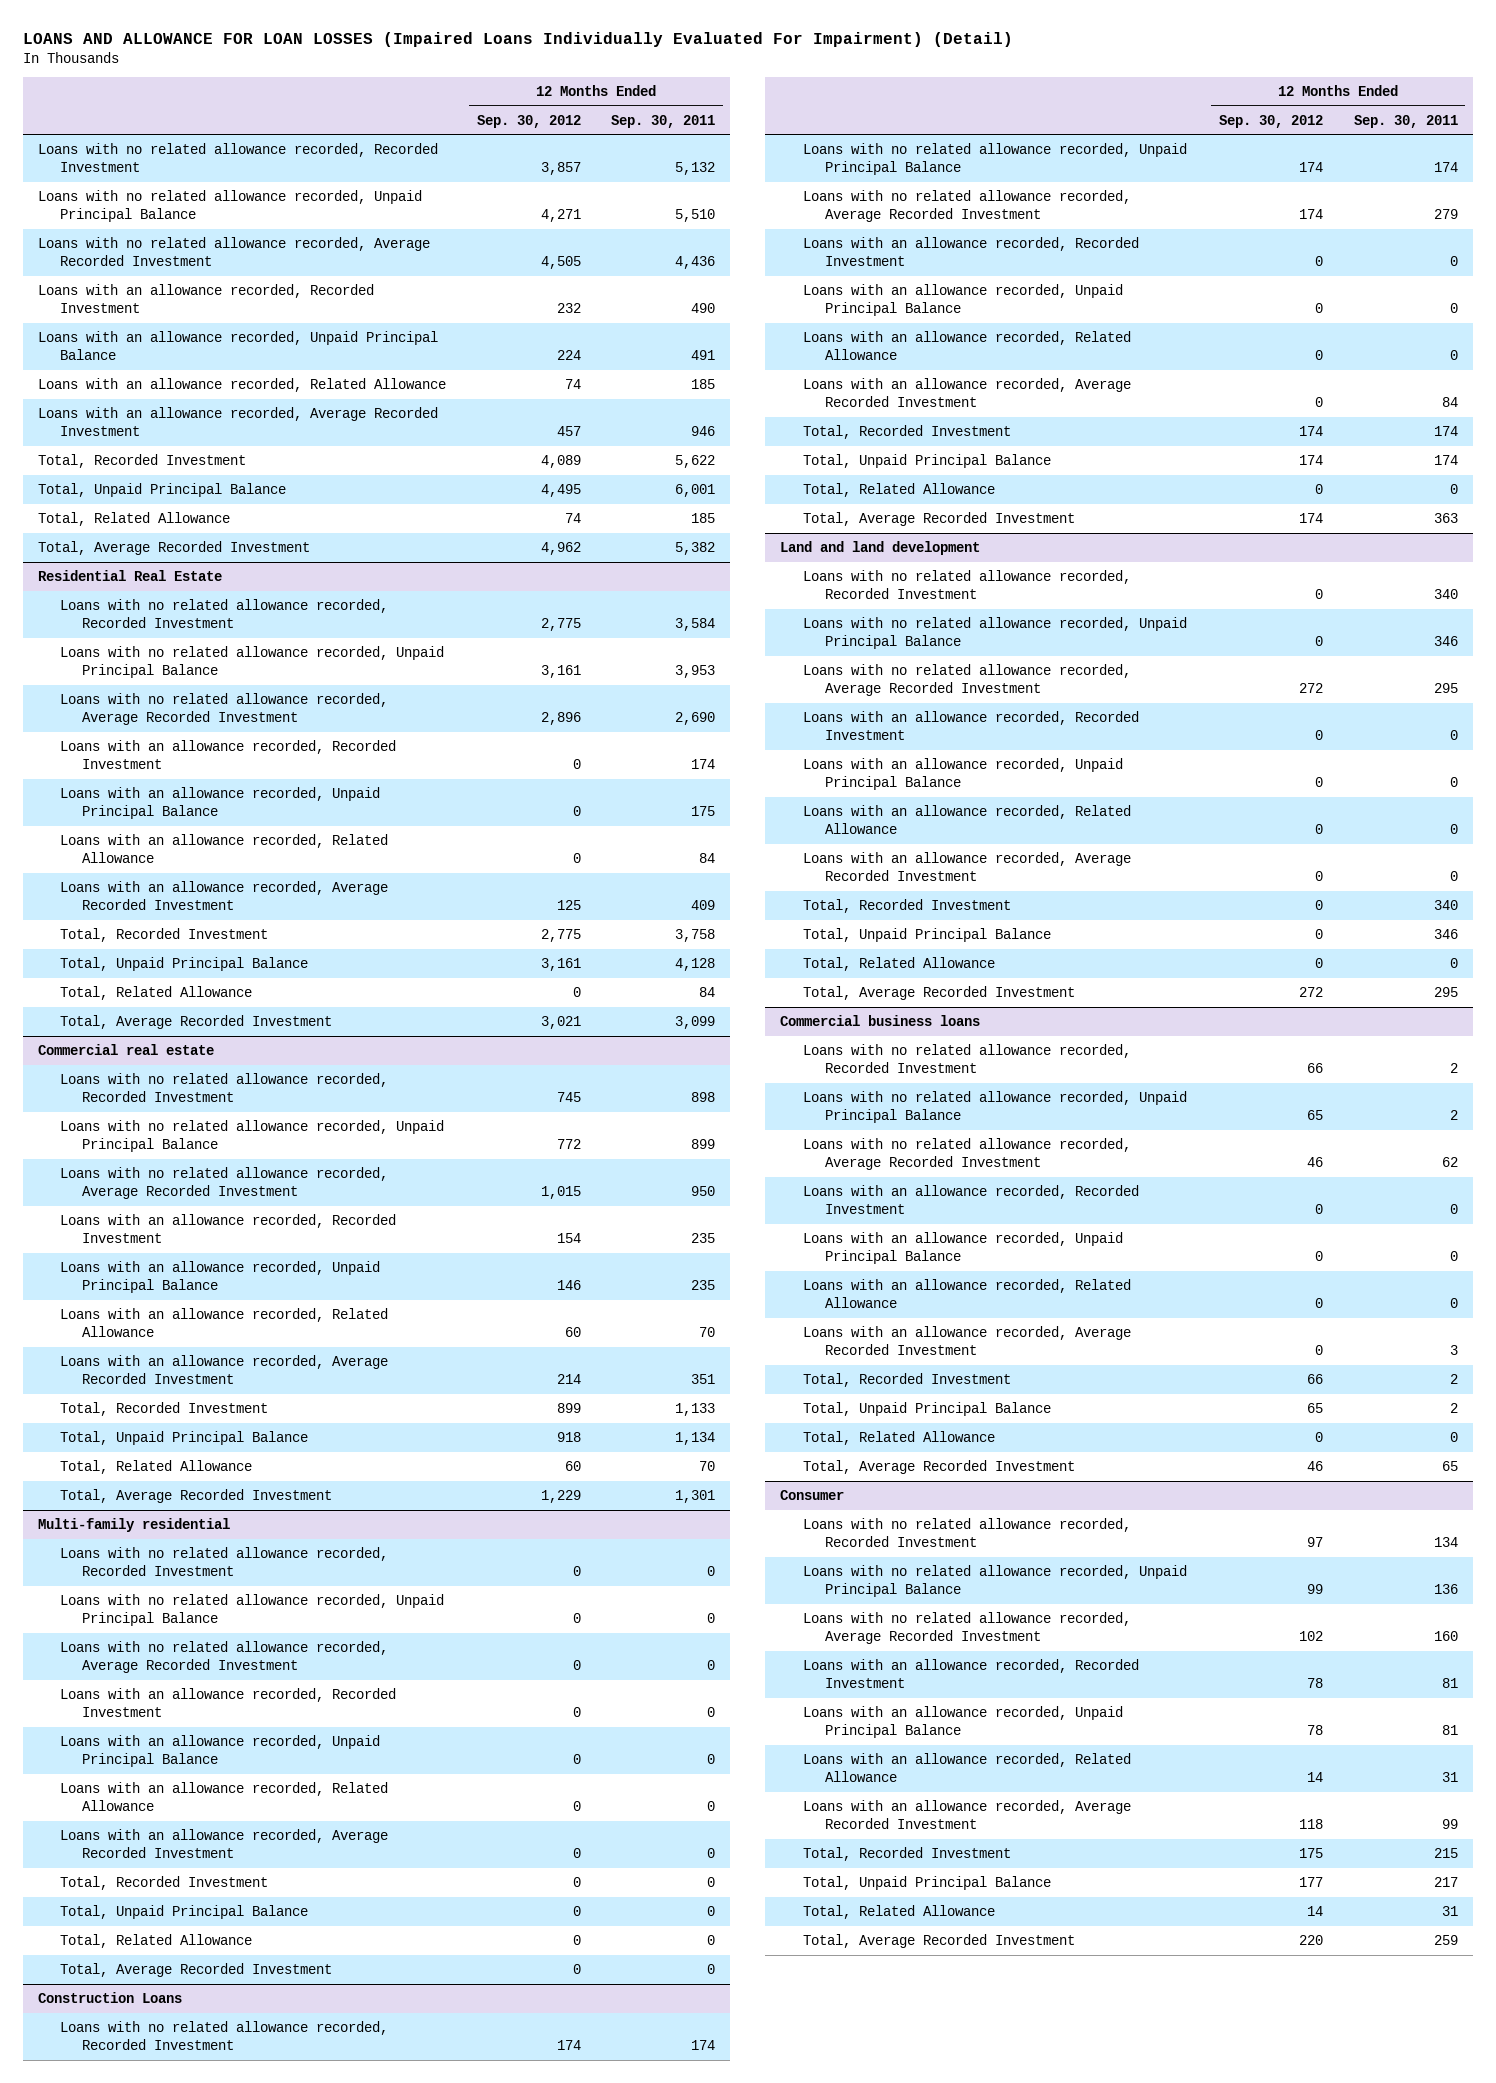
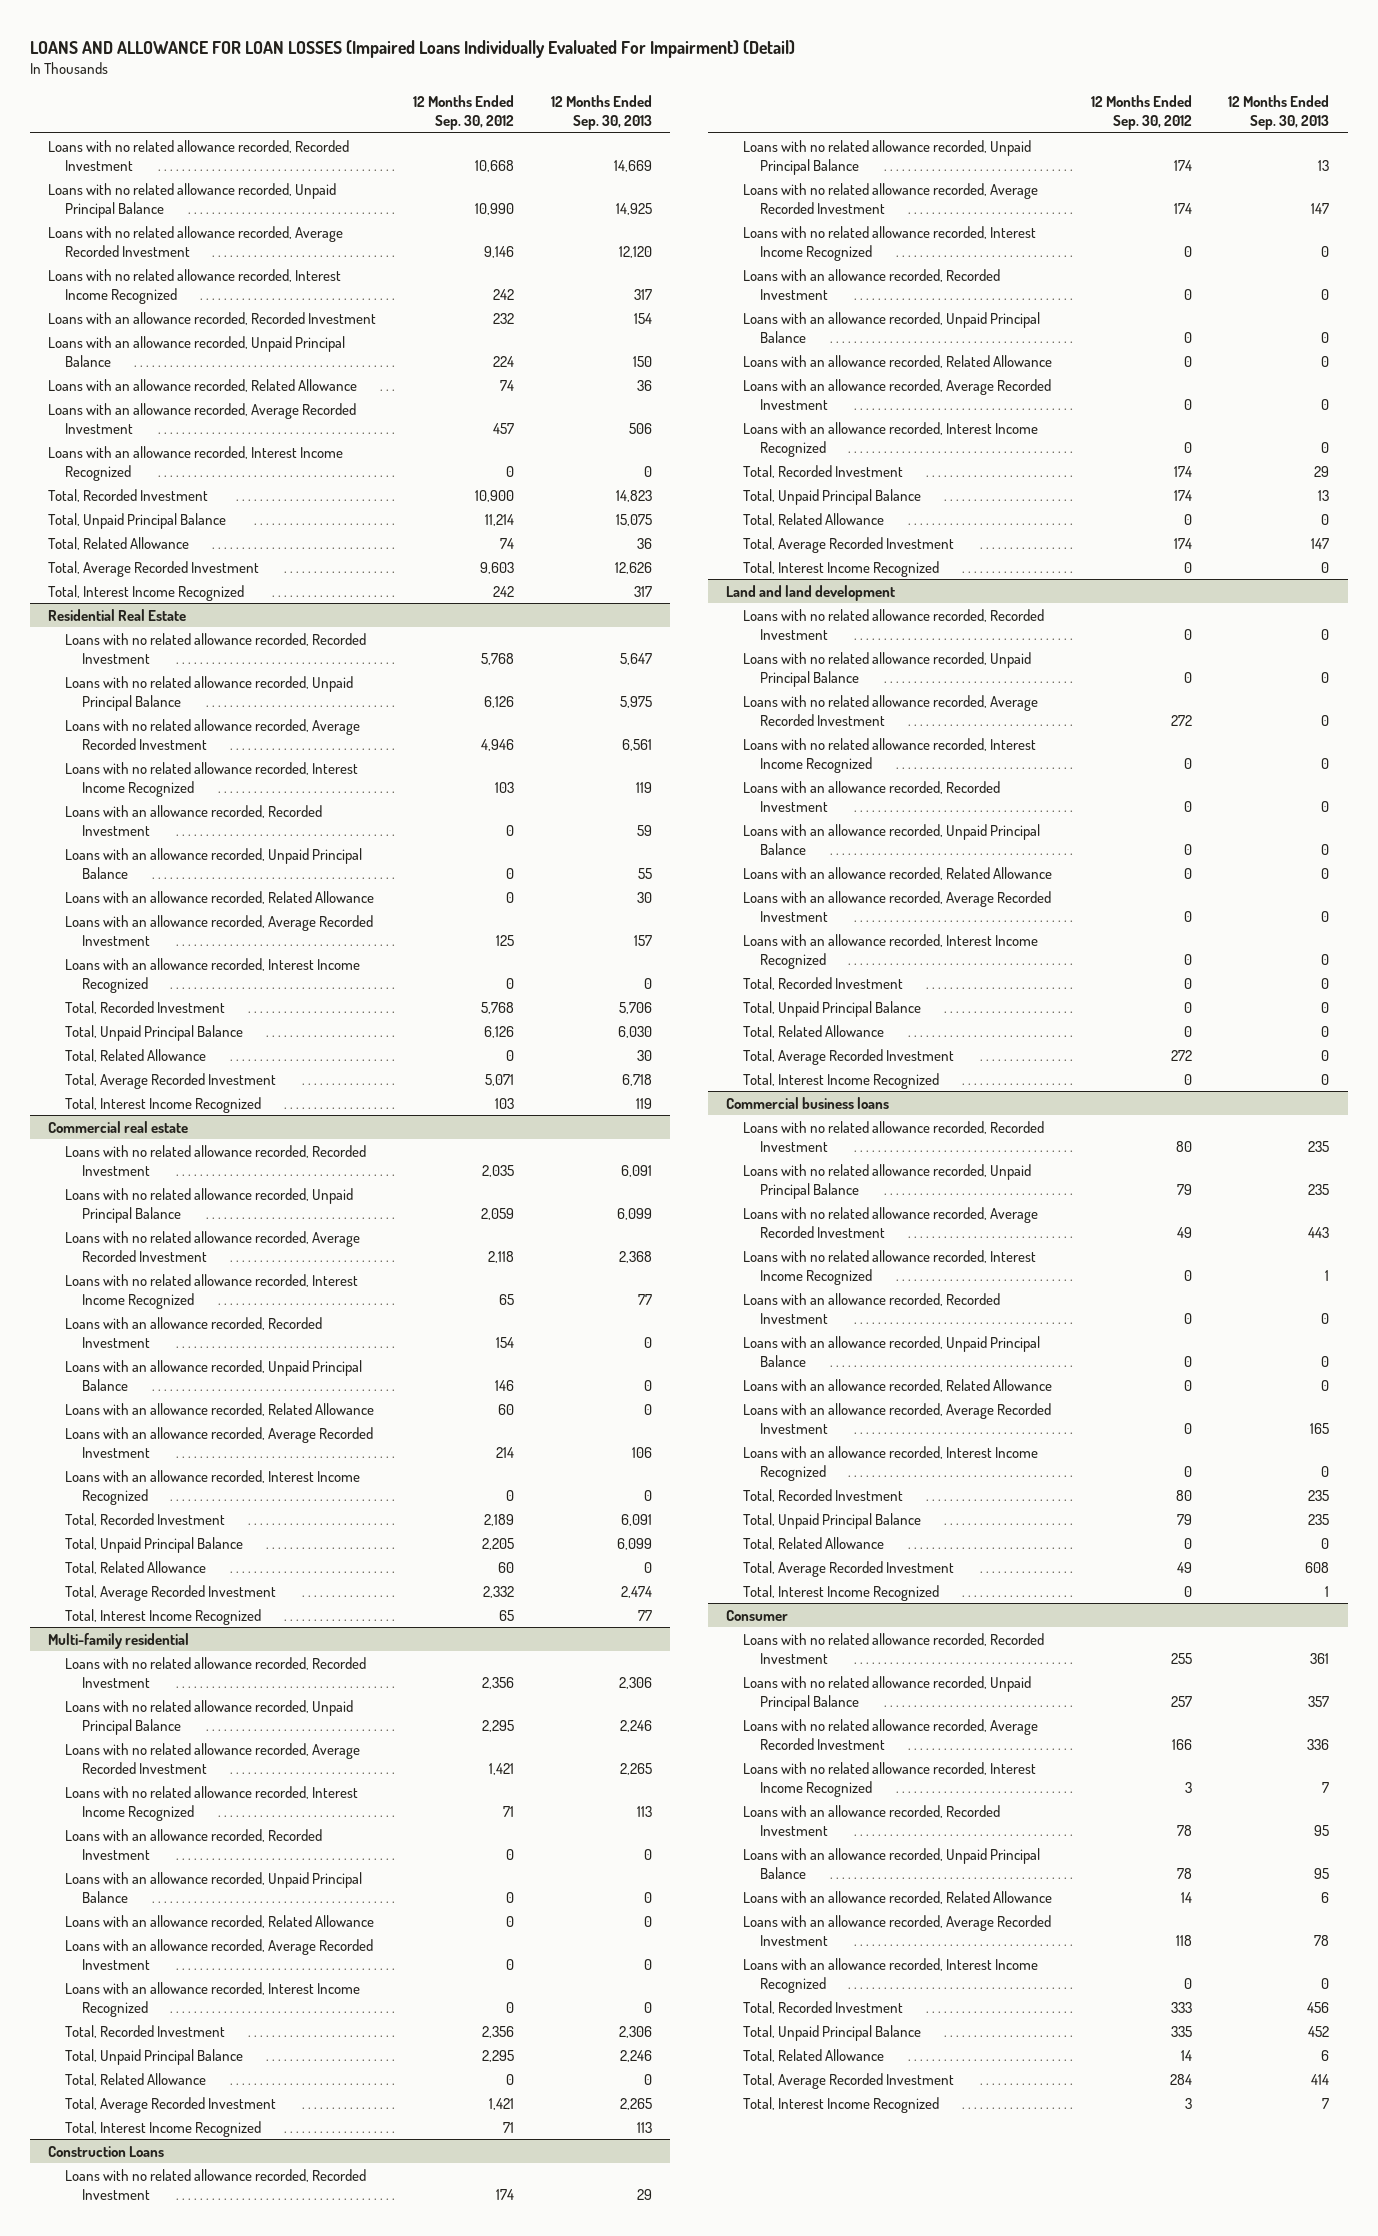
- | 12 Months Ended Sep. 30, 2012 | 12 Months Ended Sep. 30, 2011
+ | 12 Months Ended Sep. 30, 2012 | 12 Months Ended Sep. 30, 2013
- Loans with no related allowance recorded, Recorded Investment | 3,857 | 5,132
- Loans with no related allowance recorded, Unpaid Principal Balance | 4,271 | 5,510
- Loans with no related allowance recorded, Average Recorded Investment | 4,505 | 4,436
+ Loans with no related allowance recorded, Recorded Investment | 10,668 | 14,669
+ Loans with no related allowance recorded, Unpaid Principal Balance | 10,990 | 14,925
+ Loans with no related allowance recorded, Average Recorded Investment | 9,146 | 12,120
+ Loans with no related allowance recorded, Interest Income Recognized | 242 | 317
- Total, Recorded Investment | 4,089 | 5,622
- Total, Unpaid Principal Balance | 4,495 | 6,001
+ Loans with an allowance recorded, Interest Income Recognized | 0 | 0
+ Total, Recorded Investment | 10,900 | 14,823
+ Total, Unpaid Principal Balance | 11,214 | 15,075
- Total, Average Recorded Investment | 4,962 | 5,382
+ Total, Average Recorded Investment | 9,603 | 12,626
+ Total, Interest Income Recognized | 242 | 317
@ Residential Real Estate
- Loans with no related allowance recorded, Recorded Investment | 2,775 | 3,584
- Loans with no related allowance recorded, Unpaid Principal Balance | 3,161 | 3,953
- Loans with no related allowance recorded, Average Recorded Investment | 2,896 | 2,690
+ Loans with no related allowance recorded, Recorded Investment | 5,768 | 5,647
+ Loans with no related allowance recorded, Unpaid Principal Balance | 6,126 | 5,975
+ Loans with no related allowance recorded, Average Recorded Investment | 4,946 | 6,561
+ Loans with no related allowance recorded, Interest Income Recognized | 103 | 119
- Total, Recorded Investment | 2,775 | 3,758
- Total, Unpaid Principal Balance | 3,161 | 4,128
+ Loans with an allowance recorded, Interest Income Recognized | 0 | 0
+ Total, Recorded Investment | 5,768 | 5,706
+ Total, Unpaid Principal Balance | 6,126 | 6,030
- Total, Average Recorded Investment | 3,021 | 3,099
+ Total, Average Recorded Investment | 5,071 | 6,718
+ Total, Interest Income Recognized | 103 | 119
@ Commercial real estate
- Loans with no related allowance recorded, Recorded Investment | 745 | 898
- Loans with no related allowance recorded, Unpaid Principal Balance | 772 | 899
- Loans with no related allowance recorded, Average Recorded Investment | 1,015 | 950
+ Loans with no related allowance recorded, Recorded Investment | 2,035 | 6,091
+ Loans with no related allowance recorded, Unpaid Principal Balance | 2,059 | 6,099
+ Loans with no related allowance recorded, Average Recorded Investment | 2,118 | 2,368
+ Loans with no related allowance recorded, Interest Income Recognized | 65 | 77
- Total, Recorded Investment | 899 | 1,133
- Total, Unpaid Principal Balance | 918 | 1,134
+ Loans with an allowance recorded, Interest Income Recognized | 0 | 0
+ Total, Recorded Investment | 2,189 | 6,091
+ Total, Unpaid Principal Balance | 2,205 | 6,099
- Total, Average Recorded Investment | 1,229 | 1,301
+ Total, Average Recorded Investment | 2,332 | 2,474
+ Total, Interest Income Recognized | 65 | 77
@ Multi-family residential
- Loans with no related allowance recorded, Recorded Investment | 0 | 0
- Loans with no related allowance recorded, Unpaid Principal Balance | 0 | 0
- Loans with no related allowance recorded, Average Recorded Investment | 0 | 0
+ Loans with no related allowance recorded, Recorded Investment | 2,356 | 2,306
+ Loans with no related allowance recorded, Unpaid Principal Balance | 2,295 | 2,246
+ Loans with no related allowance recorded, Average Recorded Investment | 1,421 | 2,265
+ Loans with no related allowance recorded, Interest Income Recognized | 71 | 113
- Total, Recorded Investment | 0 | 0
- Total, Unpaid Principal Balance | 0 | 0
+ Loans with an allowance recorded, Interest Income Recognized | 0 | 0
+ Total, Recorded Investment | 2,356 | 2,306
+ Total, Unpaid Principal Balance | 2,295 | 2,246
- Total, Average Recorded Investment | 0 | 0
+ Total, Average Recorded Investment | 1,421 | 2,265
+ Total, Interest Income Recognized | 71 | 113
@ Construction Loans
+ Loans with no related allowance recorded, Interest Income Recognized | 0 | 0
+ Loans with an allowance recorded, Interest Income Recognized | 0 | 0
+ Total, Interest Income Recognized | 0 | 0
@ Land and land development
+ Loans with no related allowance recorded, Interest Income Recognized | 0 | 0
+ Loans with an allowance recorded, Interest Income Recognized | 0 | 0
+ Total, Interest Income Recognized | 0 | 0
@ Commercial business loans
- Loans with no related allowance recorded, Recorded Investment | 66 | 2
- Loans with no related allowance recorded, Unpaid Principal Balance | 65 | 2
- Loans with no related allowance recorded, Average Recorded Investment | 46 | 62
+ Loans with no related allowance recorded, Recorded Investment | 80 | 235
+ Loans with no related allowance recorded, Unpaid Principal Balance | 79 | 235
+ Loans with no related allowance recorded, Average Recorded Investment | 49 | 443
+ Loans with no related allowance recorded, Interest Income Recognized | 0 | 1
- Total, Recorded Investment | 66 | 2
- Total, Unpaid Principal Balance | 65 | 2
+ Loans with an allowance recorded, Interest Income Recognized | 0 | 0
+ Total, Recorded Investment | 80 | 235
+ Total, Unpaid Principal Balance | 79 | 235
- Total, Average Recorded Investment | 46 | 65
+ Total, Average Recorded Investment | 49 | 608
+ Total, Interest Income Recognized | 0 | 1
@ Consumer
- Loans with no related allowance recorded, Recorded Investment | 97 | 134
- Loans with no related allowance recorded, Unpaid Principal Balance | 99 | 136
- Loans with no related allowance recorded, Average Recorded Investment | 102 | 160
+ Loans with no related allowance recorded, Recorded Investment | 255 | 361
+ Loans with no related allowance recorded, Unpaid Principal Balance | 257 | 357
+ Loans with no related allowance recorded, Average Recorded Investment | 166 | 336
+ Loans with no related allowance recorded, Interest Income Recognized | 3 | 7
- Total, Recorded Investment | 175 | 215
- Total, Unpaid Principal Balance | 177 | 217
+ Loans with an allowance recorded, Interest Income Recognized | 0 | 0
+ Total, Recorded Investment | 333 | 456
+ Total, Unpaid Principal Balance | 335 | 452
- Total, Average Recorded Investment | 220 | 259
+ Total, Average Recorded Investment | 284 | 414
+ Total, Interest Income Recognized | 3 | 7

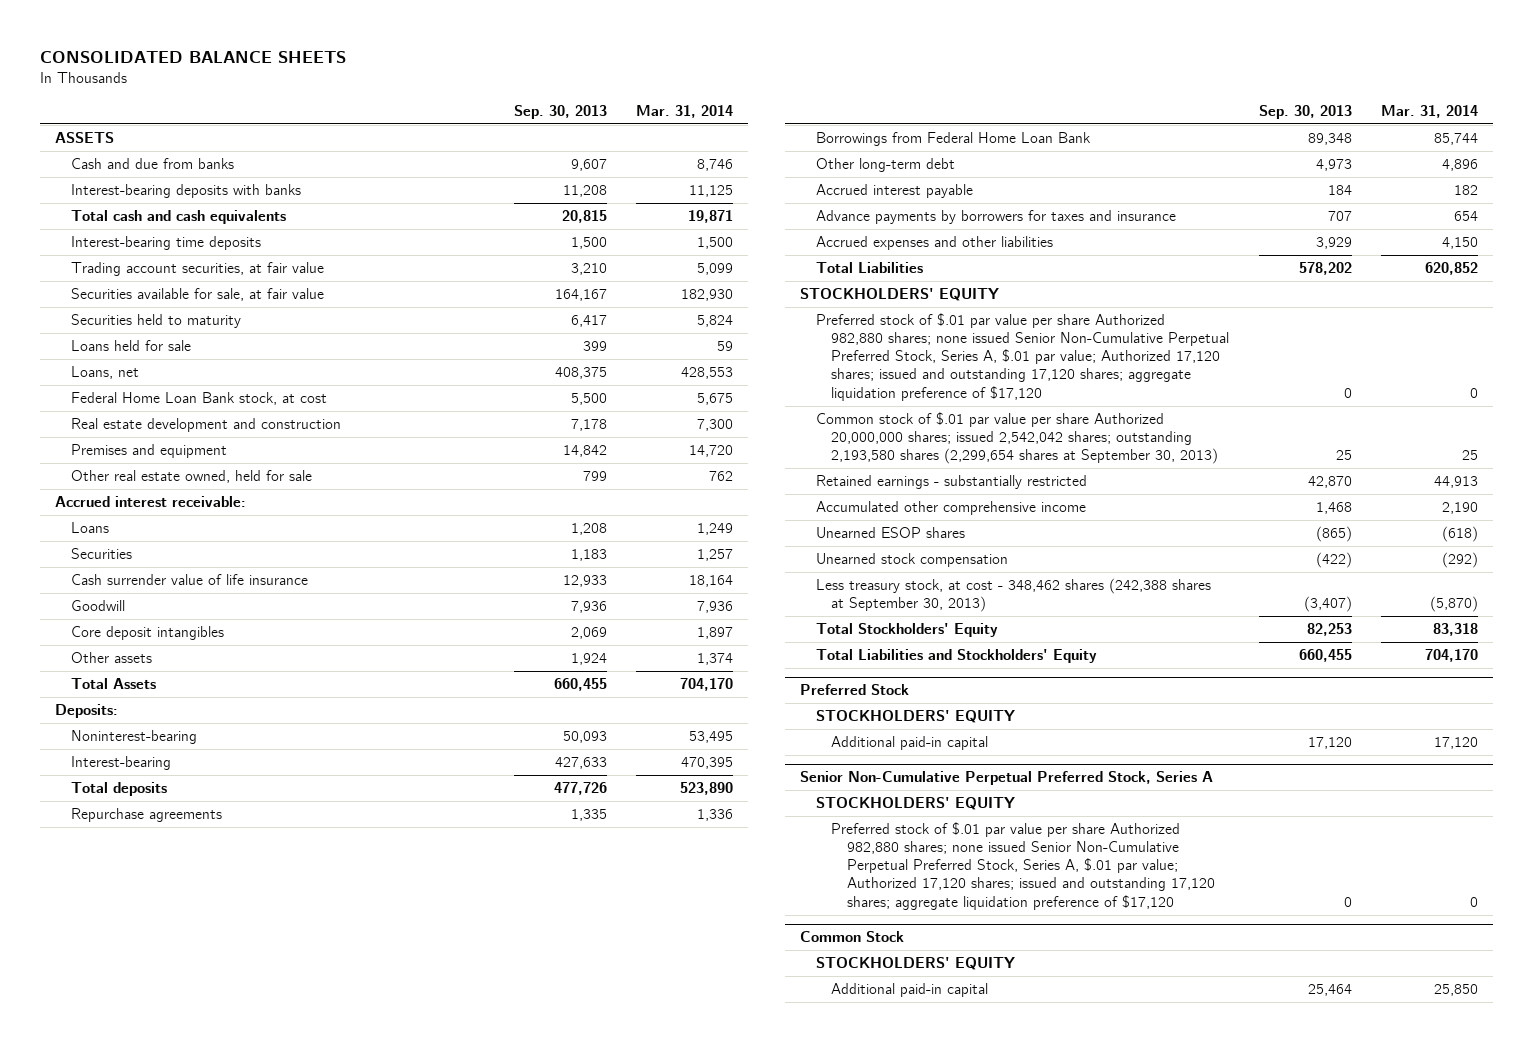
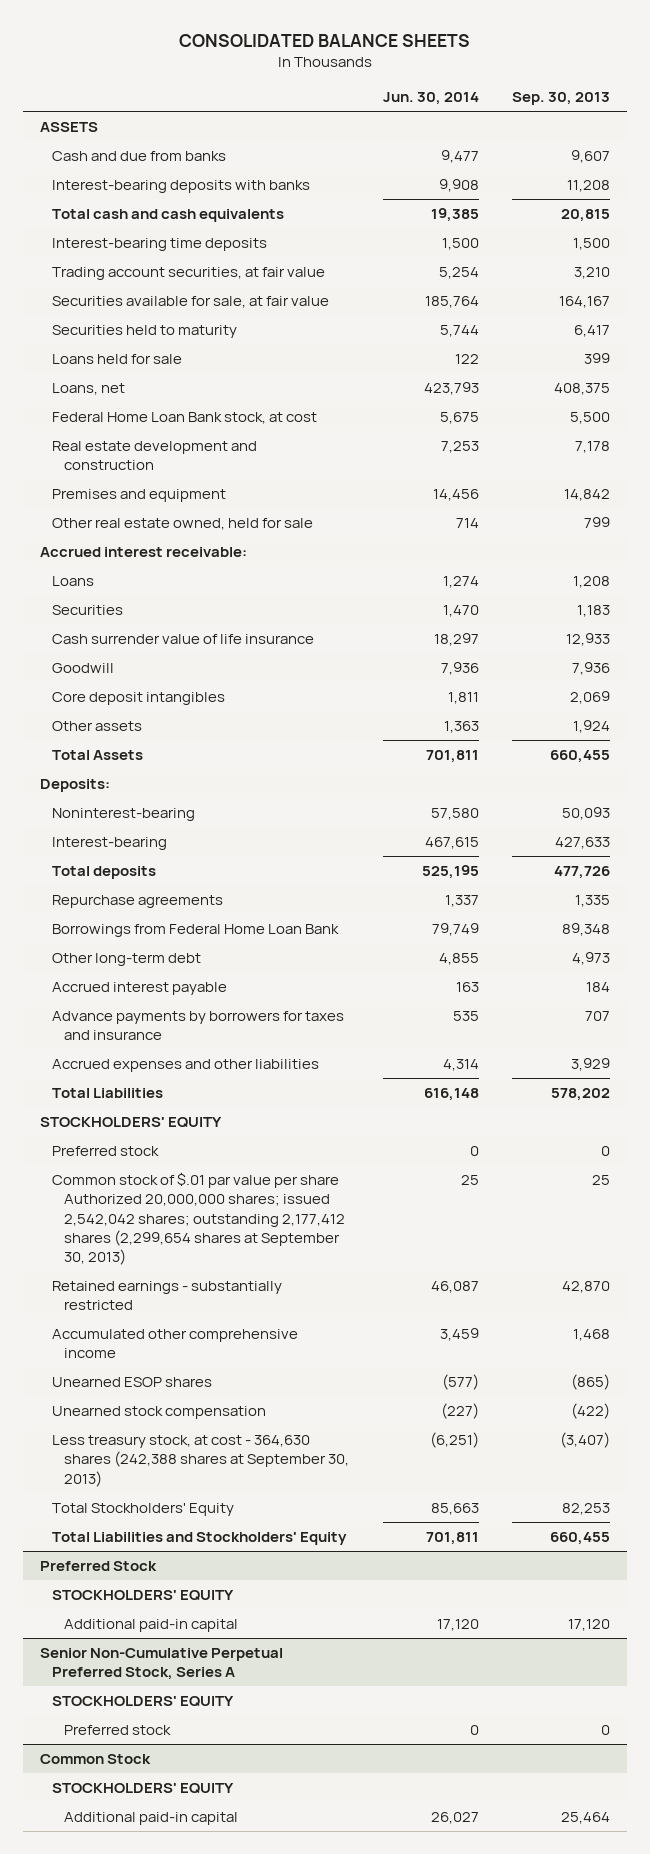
- | Sep. 30, 2013 | Mar. 31, 2014
+ | Jun. 30, 2014 | Sep. 30, 2013
- Preferred stock of $.01 par value per share Authorized 982,880 shares; none issued Senior Non-Cumulative Perpetual Preferred Stock, Series A, $.01 par value; Authorized 17,120 shares; issued and outstanding 17,120 shares; aggregate liquidation preference of $17,120 | 0 | 0
- Common stock of $.01 par value per share Authorized 20,000,000 shares; issued 2,542,042 shares; outstanding 2,193,580 shares (2,299,654 shares at September 30, 2013) | 25 | 25
+ Preferred stock | 0 | 0
+ Common stock of $.01 par value per share Authorized 20,000,000 shares; issued 2,542,042 shares; outstanding 2,177,412 shares (2,299,654 shares at September 30, 2013) | 25 | 25
- Less treasury stock, at cost - 348,462 shares (242,388 shares at September 30, 2013) | (3,407) | (5,870)
+ Less treasury stock, at cost - 364,630 shares (242,388 shares at September 30, 2013) | (6,251) | (3,407)
@ Senior Non-Cumulative Perpetual Preferred Stock, Series A
- Preferred stock of $.01 par value per share Authorized 982,880 shares; none issued Senior Non-Cumulative Perpetual Preferred Stock, Series A, $.01 par value; Authorized 17,120 shares; issued and outstanding 17,120 shares; aggregate liquidation preference of $17,120 | 0 | 0
+ Preferred stock | 0 | 0

